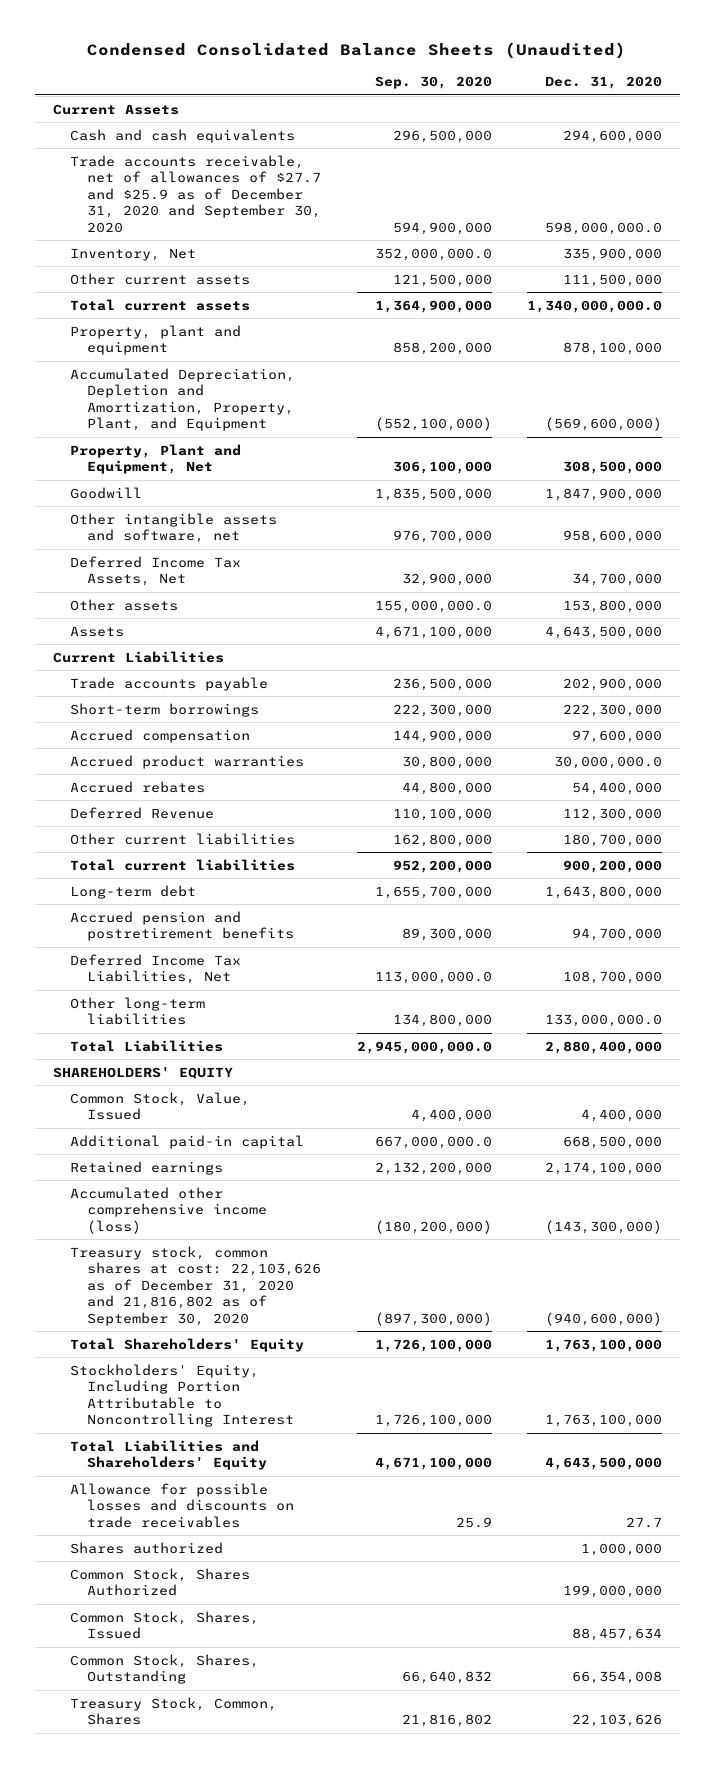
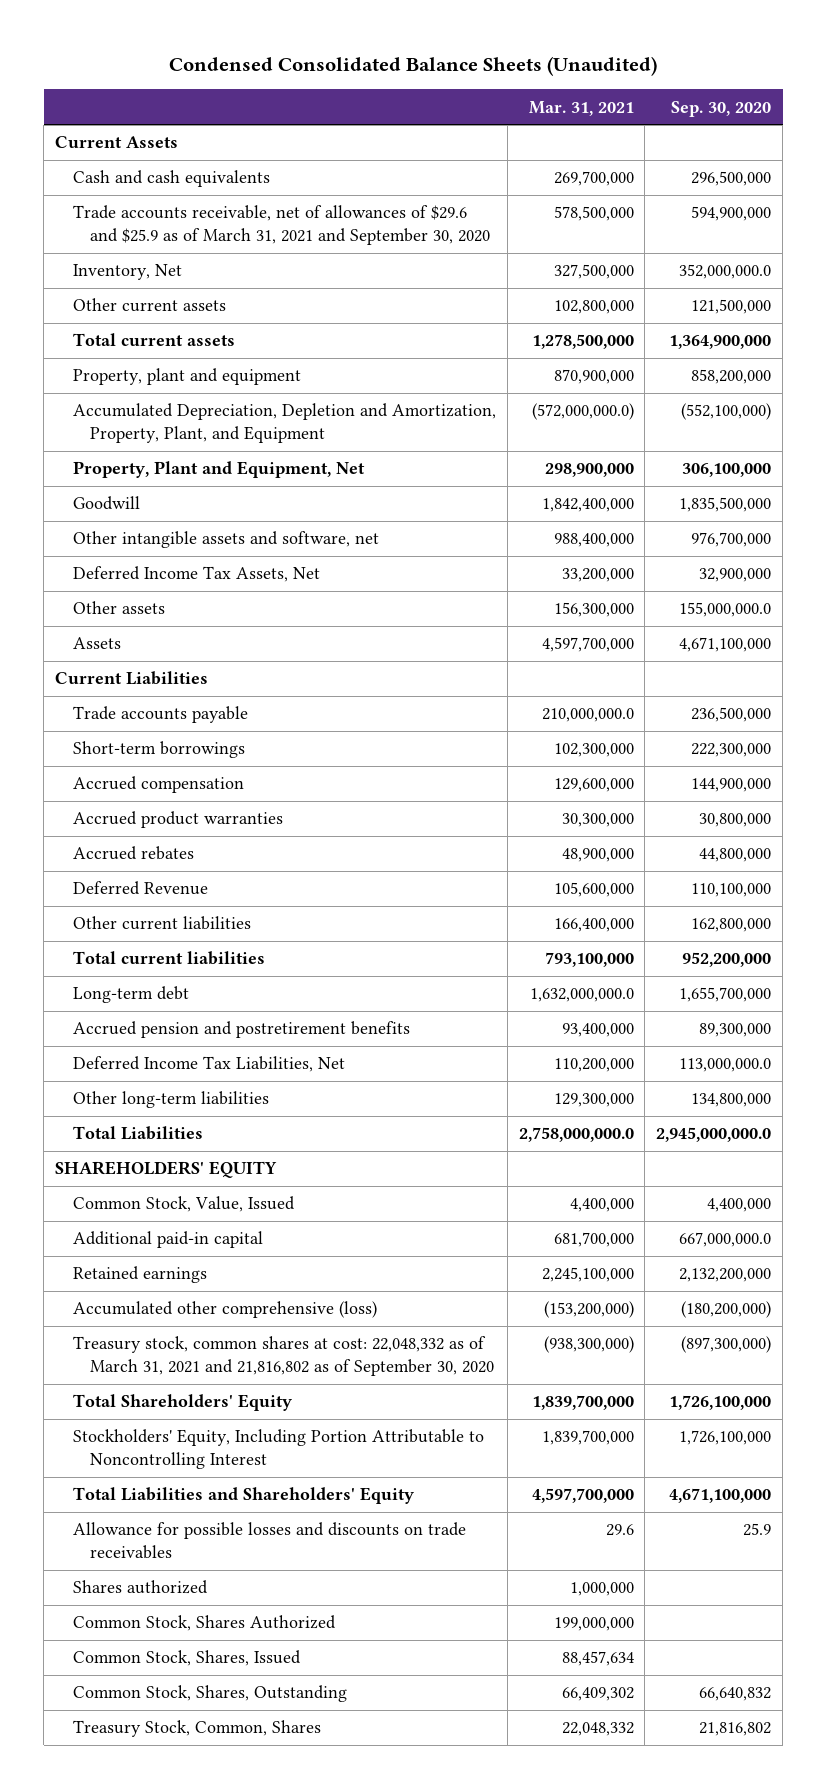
- | Sep. 30, 2020 | Dec. 31, 2020
+ | Mar. 31, 2021 | Sep. 30, 2020
- Trade accounts receivable, net of allowances of $27.7 and $25.9 as of December 31, 2020 and September 30, 2020 | 594,900,000 | 598,000,000.0
+ Trade accounts receivable, net of allowances of $29.6 and $25.9 as of March 31, 2021 and September 30, 2020 | 578,500,000 | 594,900,000
- Accumulated other comprehensive income (loss) | (180,200,000) | (143,300,000)
- Treasury stock, common shares at cost: 22,103,626 as of December 31, 2020 and 21,816,802 as of September 30, 2020 | (897,300,000) | (940,600,000)
+ Accumulated other comprehensive (loss) | (153,200,000) | (180,200,000)
+ Treasury stock, common shares at cost: 22,048,332 as of March 31, 2021 and 21,816,802 as of September 30, 2020 | (938,300,000) | (897,300,000)

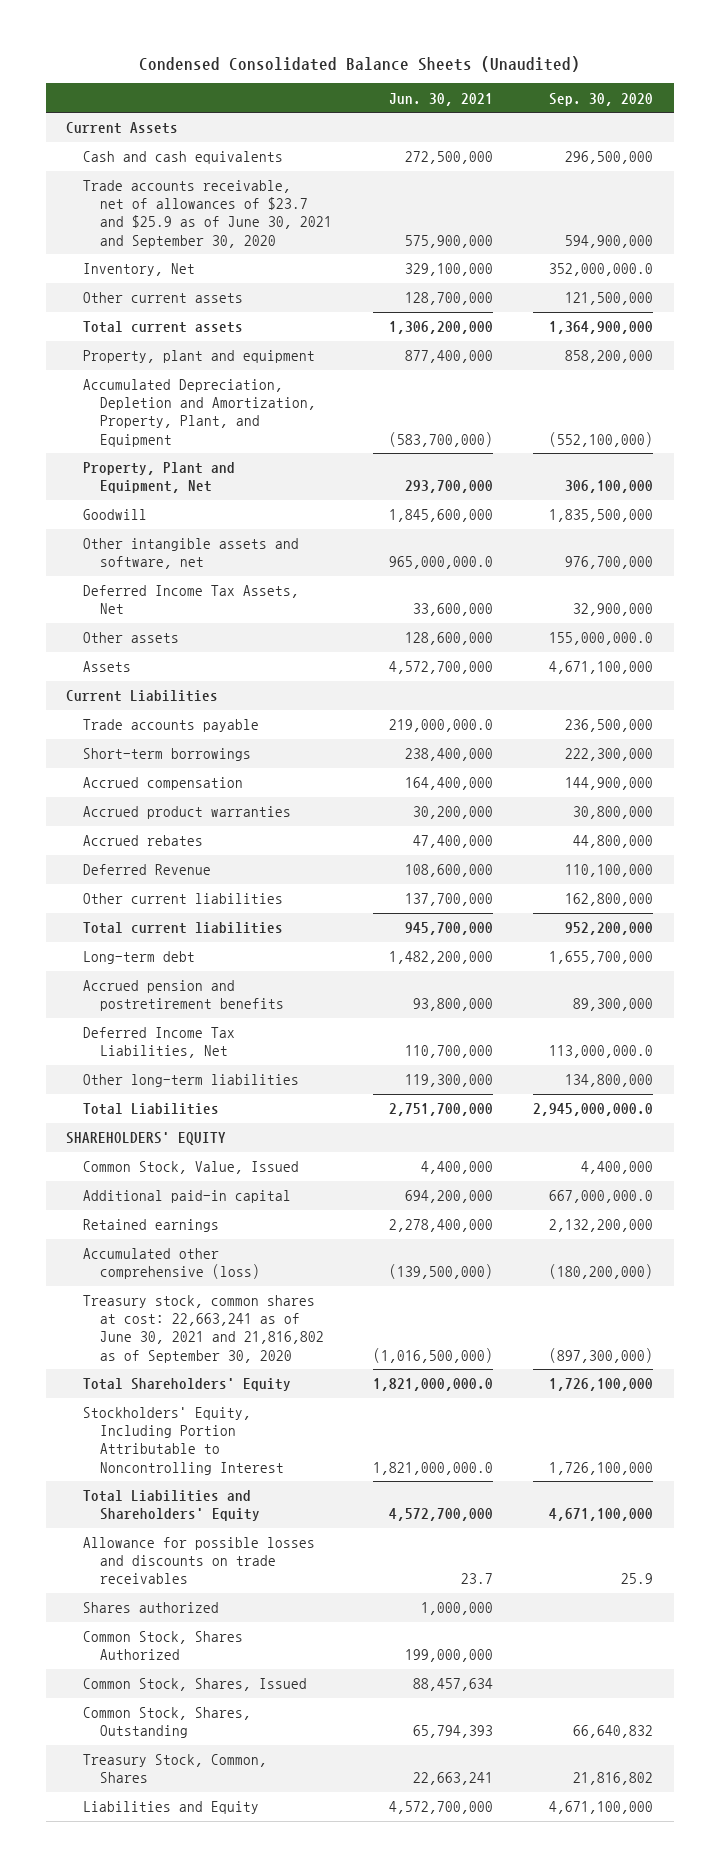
- | Mar. 31, 2021 | Sep. 30, 2020
+ | Jun. 30, 2021 | Sep. 30, 2020
- Trade accounts receivable, net of allowances of $29.6 and $25.9 as of March 31, 2021 and September 30, 2020 | 578,500,000 | 594,900,000
+ Trade accounts receivable, net of allowances of $23.7 and $25.9 as of June 30, 2021 and September 30, 2020 | 575,900,000 | 594,900,000
- Treasury stock, common shares at cost: 22,048,332 as of March 31, 2021 and 21,816,802 as of September 30, 2020 | (938,300,000) | (897,300,000)
+ Treasury stock, common shares at cost: 22,663,241 as of June 30, 2021 and 21,816,802 as of September 30, 2020 | (1,016,500,000) | (897,300,000)
+ Liabilities and Equity | 4,572,700,000 | 4,671,100,000

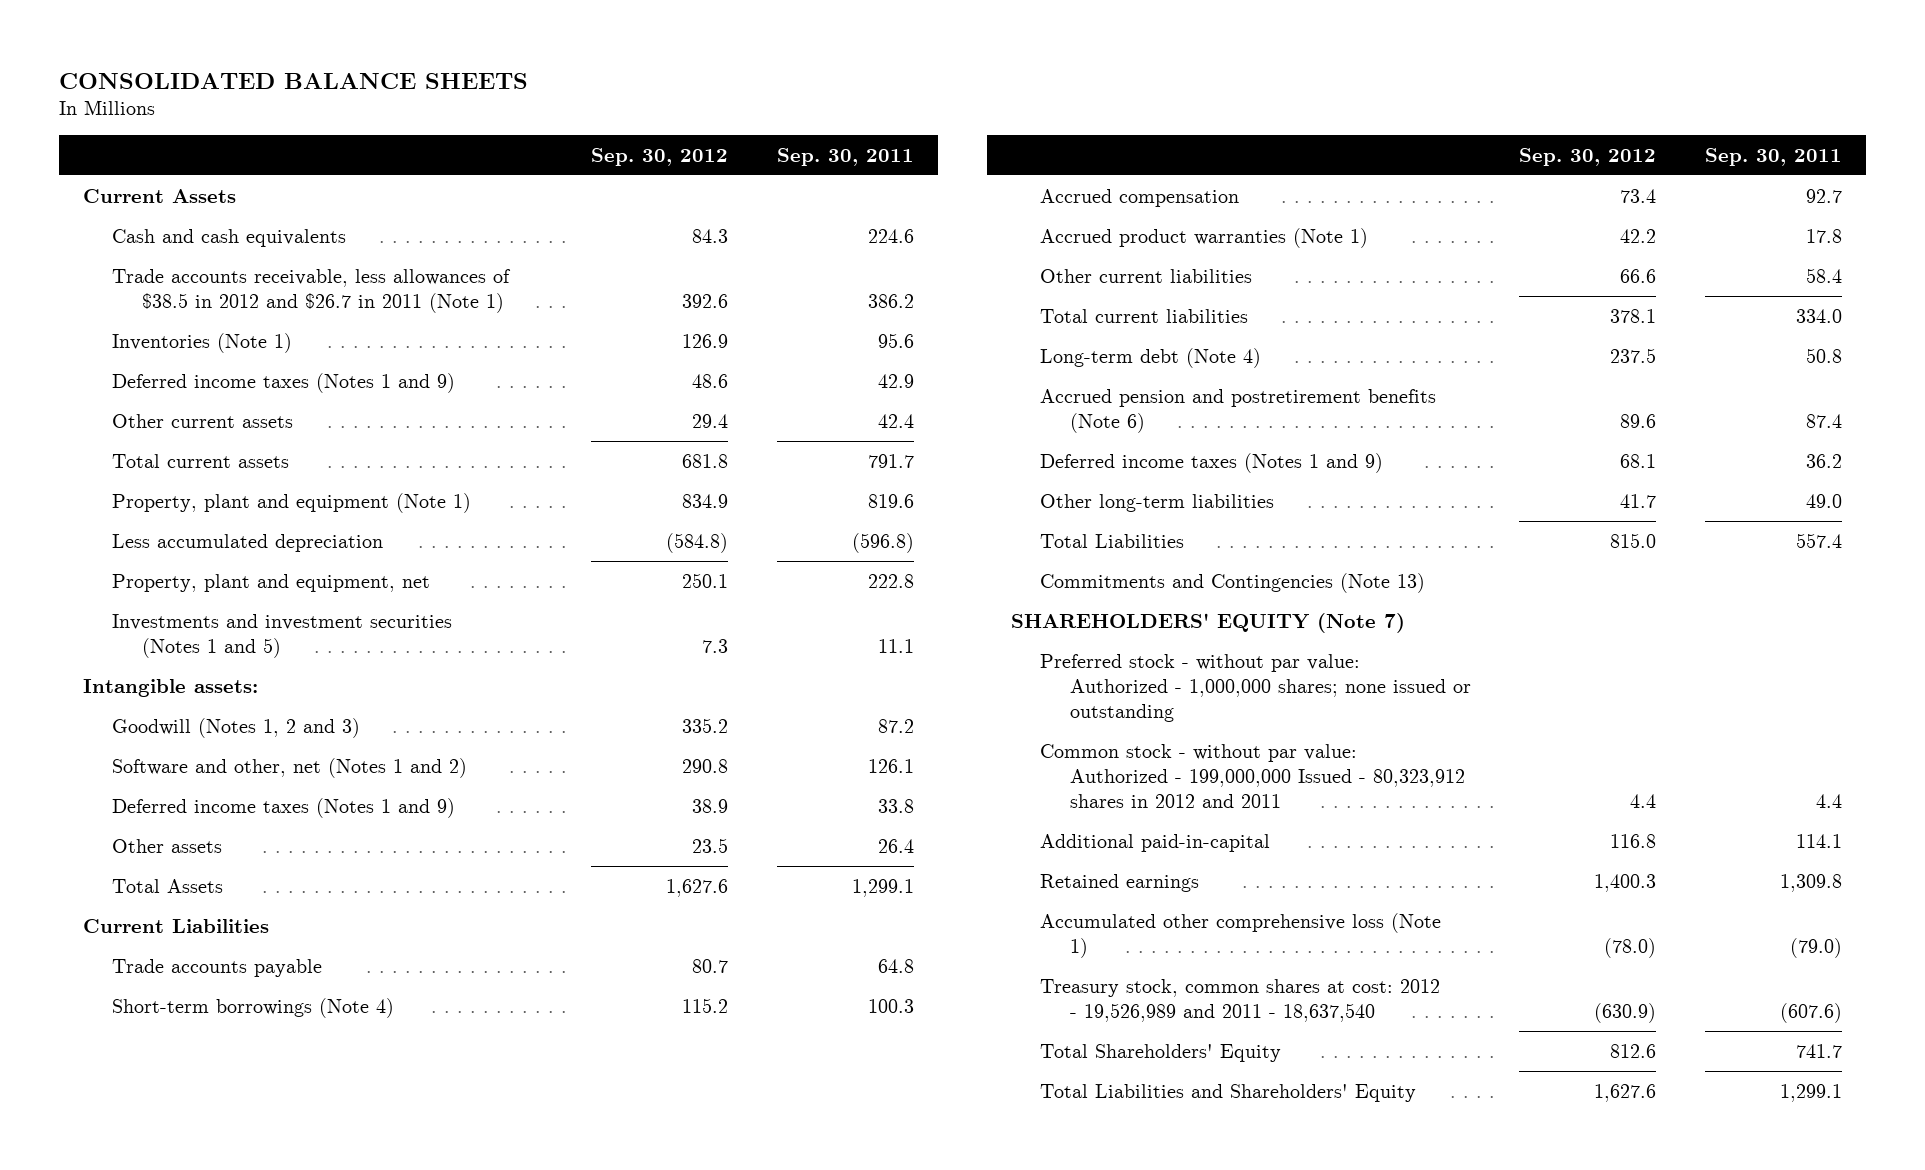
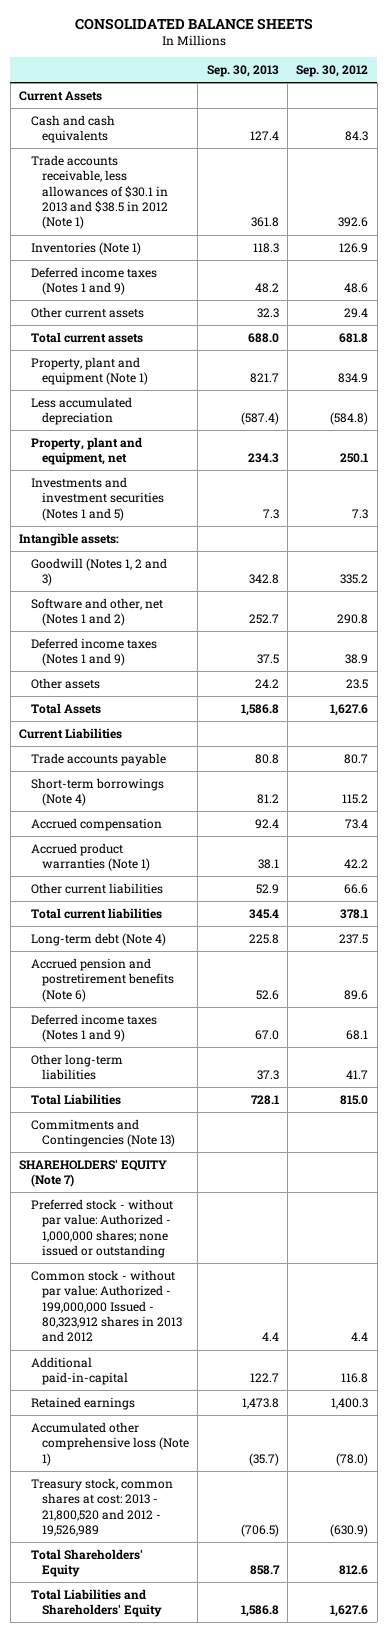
- | Sep. 30, 2012 | Sep. 30, 2011
+ | Sep. 30, 2013 | Sep. 30, 2012
- Trade accounts receivable, less allowances of $38.5 in 2012 and $26.7 in 2011 (Note 1) | 392.6 | 386.2
+ Trade accounts receivable, less allowances of $30.1 in 2013 and $38.5 in 2012 (Note 1) | 361.8 | 392.6
- Common stock - without par value: Authorized - 199,000,000 Issued - 80,323,912 shares in 2012 and 2011 | 4.4 | 4.4
+ Common stock - without par value: Authorized - 199,000,000 Issued - 80,323,912 shares in 2013 and 2012 | 4.4 | 4.4
- Treasury stock, common shares at cost: 2012 - 19,526,989 and 2011 - 18,637,540 | (630.9) | (607.6)
+ Treasury stock, common shares at cost: 2013 - 21,800,520 and 2012 - 19,526,989 | (706.5) | (630.9)

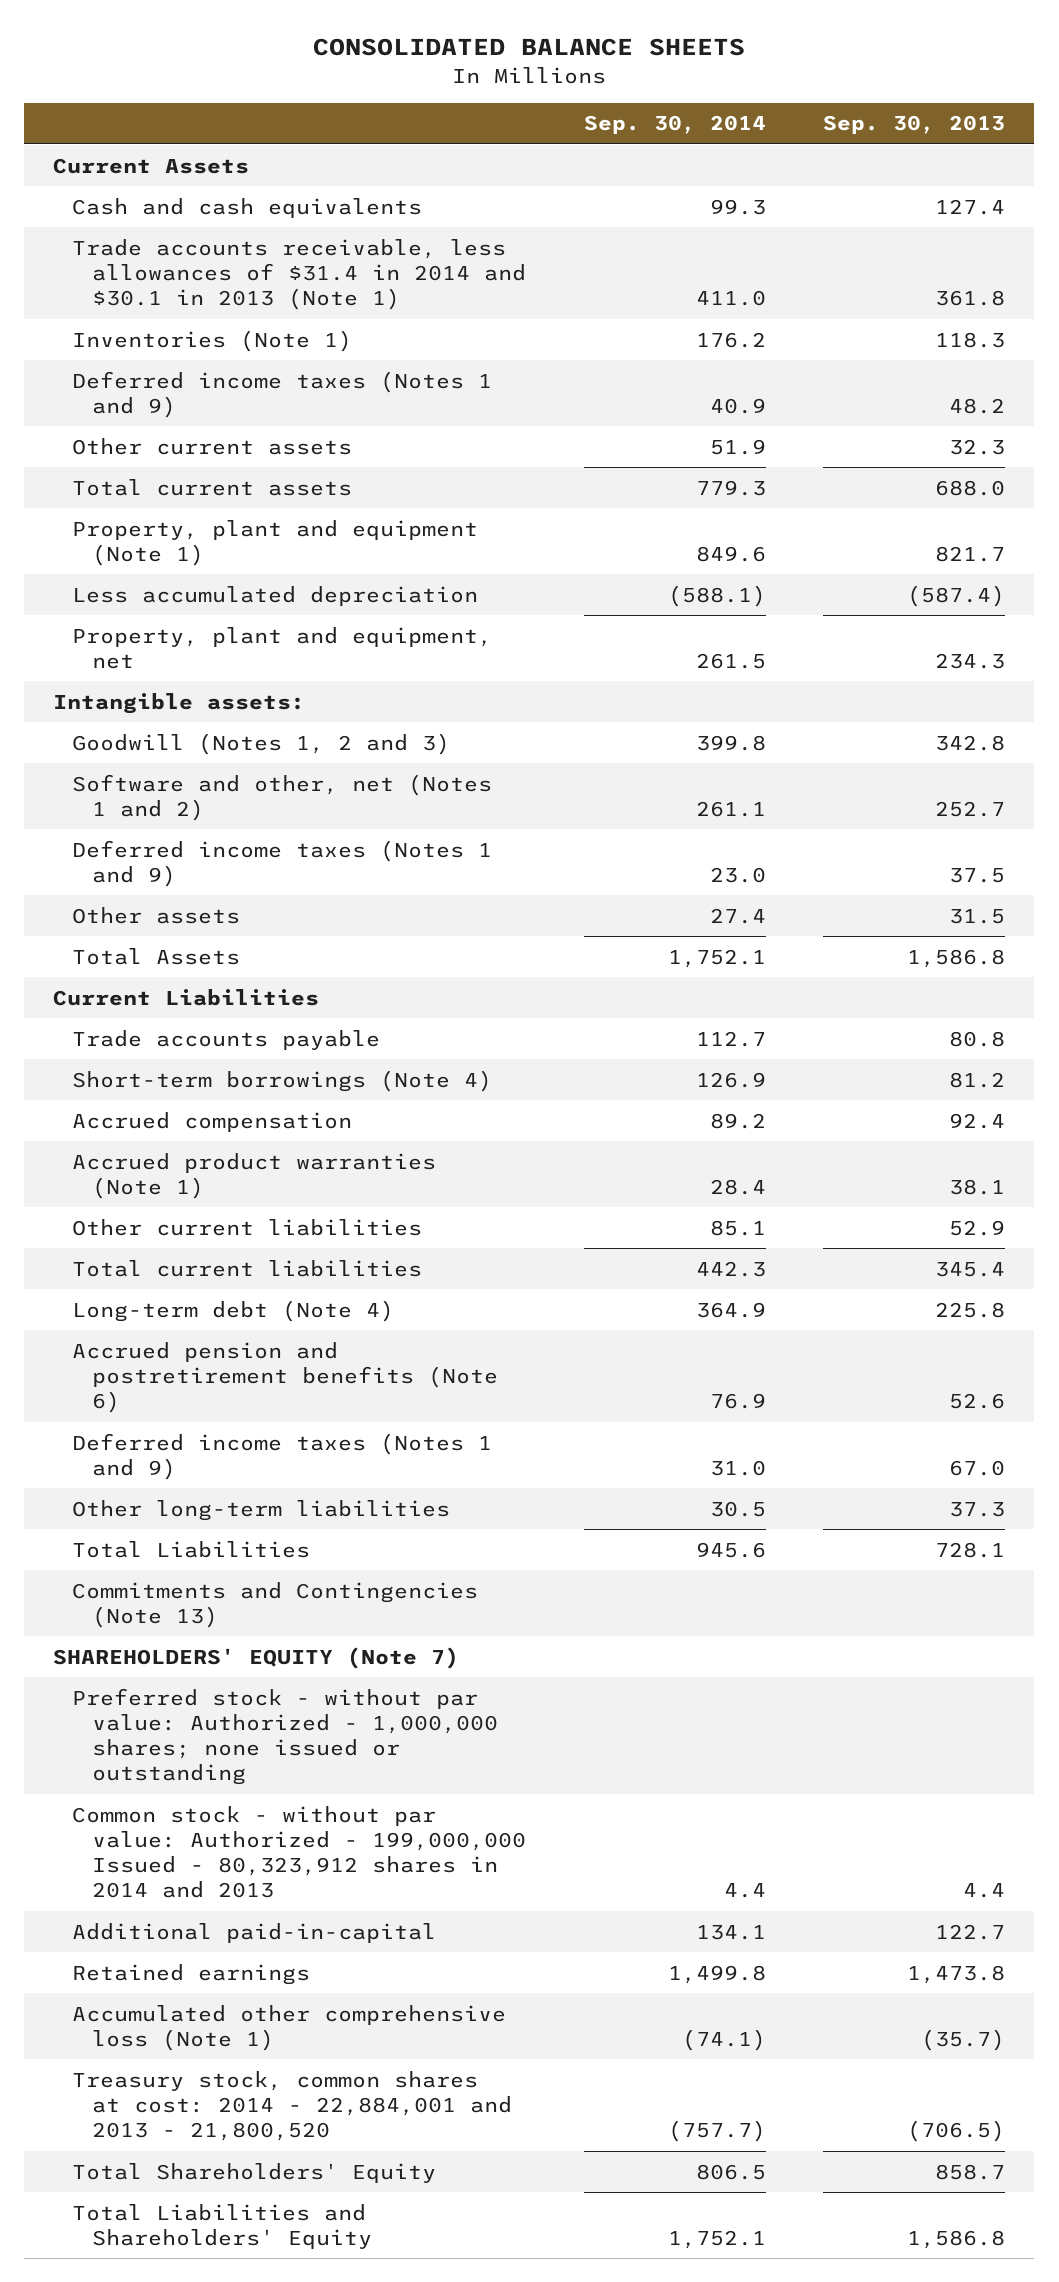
- | Sep. 30, 2013 | Sep. 30, 2012
+ | Sep. 30, 2014 | Sep. 30, 2013
- Trade accounts receivable, less allowances of $30.1 in 2013 and $38.5 in 2012 (Note 1) | 361.8 | 392.6
+ Trade accounts receivable, less allowances of $31.4 in 2014 and $30.1 in 2013 (Note 1) | 411.0 | 361.8
- Investments and investment securities (Notes 1 and 5) | 7.3 | 7.3
- Other assets | 24.2 | 23.5
+ Other assets | 27.4 | 31.5
- Common stock - without par value: Authorized - 199,000,000 Issued - 80,323,912 shares in 2013 and 2012 | 4.4 | 4.4
+ Common stock - without par value: Authorized - 199,000,000 Issued - 80,323,912 shares in 2014 and 2013 | 4.4 | 4.4
- Treasury stock, common shares at cost: 2013 - 21,800,520 and 2012 - 19,526,989 | (706.5) | (630.9)
+ Treasury stock, common shares at cost: 2014 - 22,884,001 and 2013 - 21,800,520 | (757.7) | (706.5)

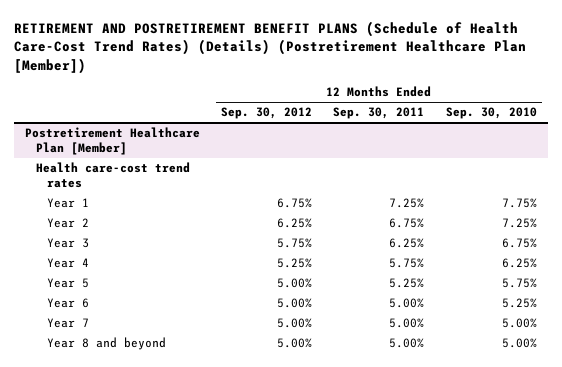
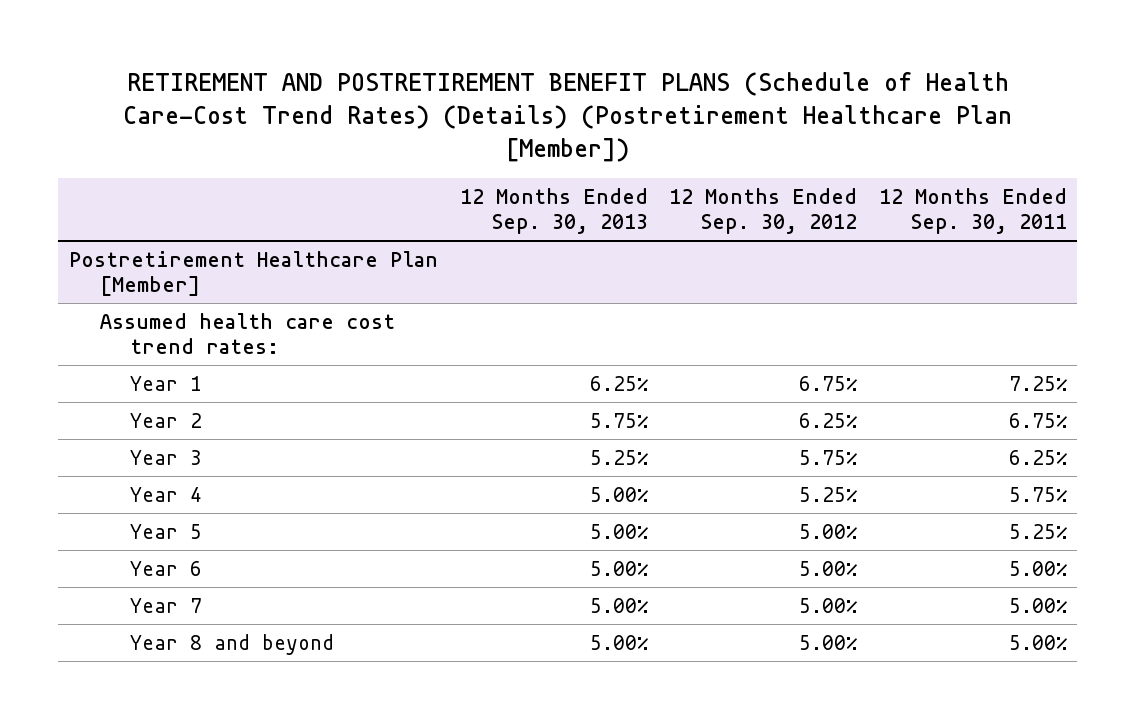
- | 12 Months Ended Sep. 30, 2012 | 12 Months Ended Sep. 30, 2011 | 12 Months Ended Sep. 30, 2010
+ | 12 Months Ended Sep. 30, 2013 | 12 Months Ended Sep. 30, 2012 | 12 Months Ended Sep. 30, 2011
@ Postretirement Healthcare Plan [Member]
- Health care-cost trend rates
+ Assumed health care cost trend rates:

